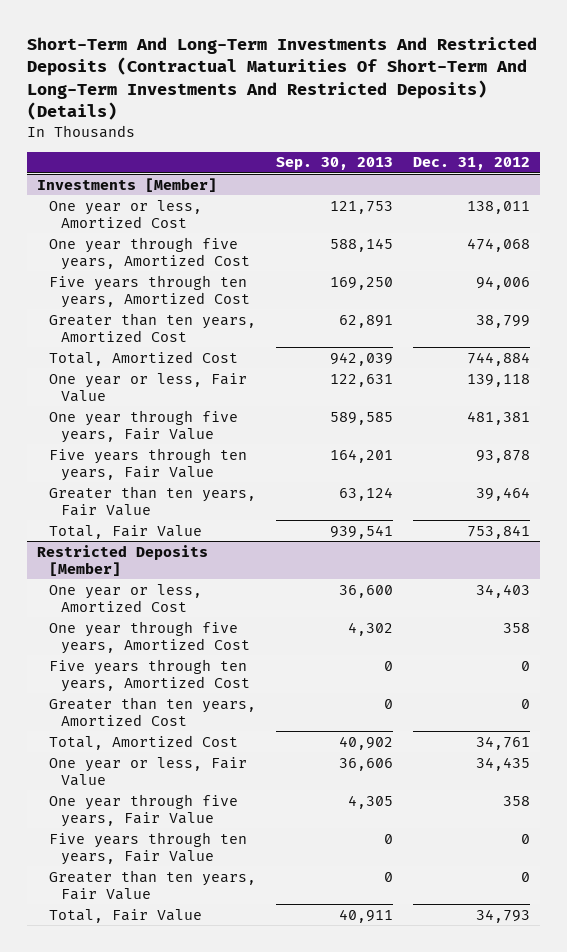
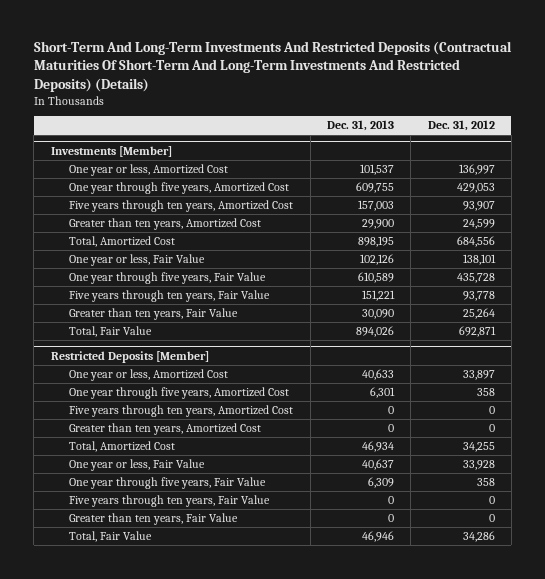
- | Sep. 30, 2013 | Dec. 31, 2012
+ | Dec. 31, 2013 | Dec. 31, 2012
@ Investments [Member]
- One year or less, Amortized Cost | 121,753 | 138,011
- One year through five years, Amortized Cost | 588,145 | 474,068
- Five years through ten years, Amortized Cost | 169,250 | 94,006
- Greater than ten years, Amortized Cost | 62,891 | 38,799
- Total, Amortized Cost | 942,039 | 744,884
- One year or less, Fair Value | 122,631 | 139,118
- One year through five years, Fair Value | 589,585 | 481,381
- Five years through ten years, Fair Value | 164,201 | 93,878
- Greater than ten years, Fair Value | 63,124 | 39,464
- Total, Fair Value | 939,541 | 753,841
+ One year or less, Amortized Cost | 101,537 | 136,997
+ One year through five years, Amortized Cost | 609,755 | 429,053
+ Five years through ten years, Amortized Cost | 157,003 | 93,907
+ Greater than ten years, Amortized Cost | 29,900 | 24,599
+ Total, Amortized Cost | 898,195 | 684,556
+ One year or less, Fair Value | 102,126 | 138,101
+ One year through five years, Fair Value | 610,589 | 435,728
+ Five years through ten years, Fair Value | 151,221 | 93,778
+ Greater than ten years, Fair Value | 30,090 | 25,264
+ Total, Fair Value | 894,026 | 692,871
@ Restricted Deposits [Member]
- One year or less, Amortized Cost | 36,600 | 34,403
+ One year or less, Amortized Cost | 40,633 | 33,897
- Total, Amortized Cost | 40,902 | 34,761
- One year or less, Fair Value | 36,606 | 34,435
+ Total, Amortized Cost | 46,934 | 34,255
+ One year or less, Fair Value | 40,637 | 33,928
- Total, Fair Value | 40,911 | 34,793
+ Total, Fair Value | 46,946 | 34,286

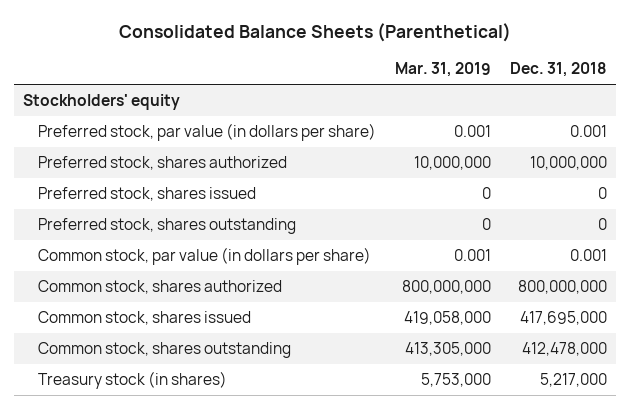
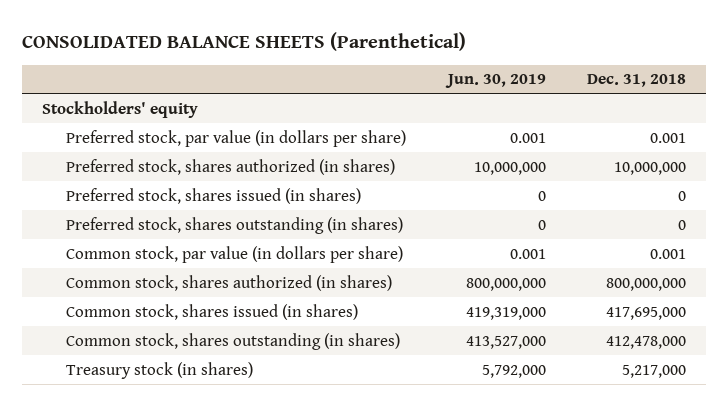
- Consolidated Balance Sheets (Parenthetical)
+ CONSOLIDATED BALANCE SHEETS (Parenthetical)
- | Mar. 31, 2019 | Dec. 31, 2018
+ | Jun. 30, 2019 | Dec. 31, 2018
- Preferred stock, shares authorized | 10,000,000 | 10,000,000
- Preferred stock, shares issued | 0 | 0
- Preferred stock, shares outstanding | 0 | 0
+ Preferred stock, shares authorized (in shares) | 10,000,000 | 10,000,000
+ Preferred stock, shares issued (in shares) | 0 | 0
+ Preferred stock, shares outstanding (in shares) | 0 | 0
- Common stock, shares authorized | 800,000,000 | 800,000,000
- Common stock, shares issued | 419,058,000 | 417,695,000
- Common stock, shares outstanding | 413,305,000 | 412,478,000
+ Common stock, shares authorized (in shares) | 800,000,000 | 800,000,000
+ Common stock, shares issued (in shares) | 419,319,000 | 417,695,000
+ Common stock, shares outstanding (in shares) | 413,527,000 | 412,478,000

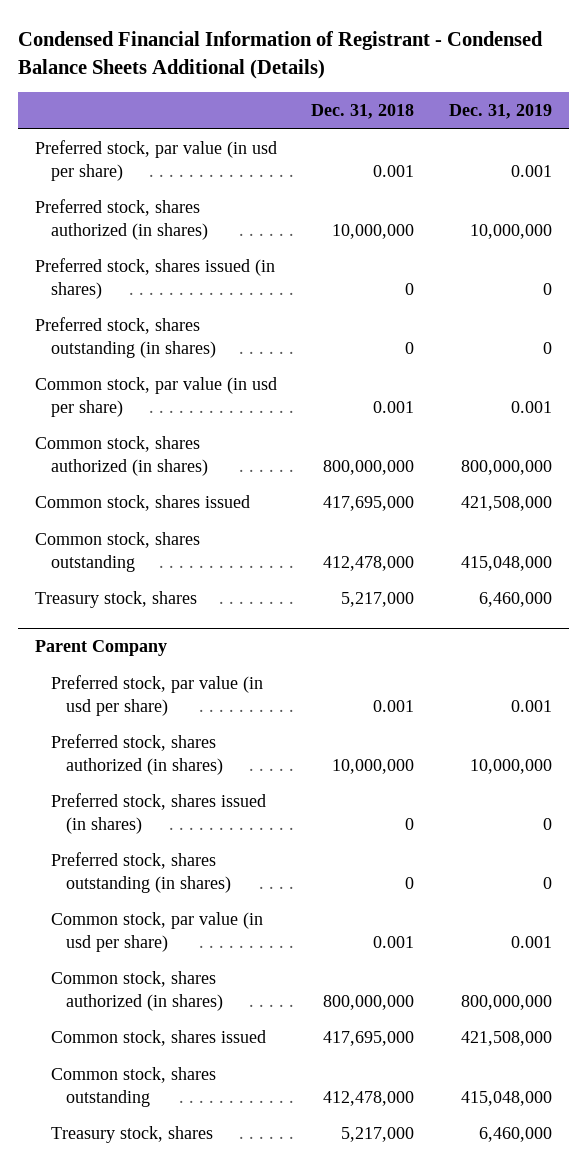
- CONSOLIDATED BALANCE SHEETS (Parenthetical)
+ Condensed Financial Information of Registrant - Condensed Balance Sheets Additional (Details)
- | Jun. 30, 2019 | Dec. 31, 2018
+ | Dec. 31, 2018 | Dec. 31, 2019
- Stockholders' equity
- Preferred stock, par value (in dollars per share) | 0.001 | 0.001
+ Preferred stock, par value (in usd per share) | 0.001 | 0.001
- Common stock, par value (in dollars per share) | 0.001 | 0.001
+ Common stock, par value (in usd per share) | 0.001 | 0.001
- Common stock, shares issued (in shares) | 419,319,000 | 417,695,000
- Common stock, shares outstanding (in shares) | 413,527,000 | 412,478,000
- Treasury stock (in shares) | 5,792,000 | 5,217,000
+ Common stock, shares issued | 417,695,000 | 421,508,000
+ Common stock, shares outstanding | 412,478,000 | 415,048,000
+ Treasury stock, shares | 5,217,000 | 6,460,000
+ Parent Company
+ Preferred stock, par value (in usd per share) | 0.001 | 0.001
+ Preferred stock, shares authorized (in shares) | 10,000,000 | 10,000,000
+ Preferred stock, shares issued (in shares) | 0 | 0
+ Preferred stock, shares outstanding (in shares) | 0 | 0
+ Common stock, par value (in usd per share) | 0.001 | 0.001
+ Common stock, shares authorized (in shares) | 800,000,000 | 800,000,000
+ Common stock, shares issued | 417,695,000 | 421,508,000
+ Common stock, shares outstanding | 412,478,000 | 415,048,000
+ Treasury stock, shares | 5,217,000 | 6,460,000

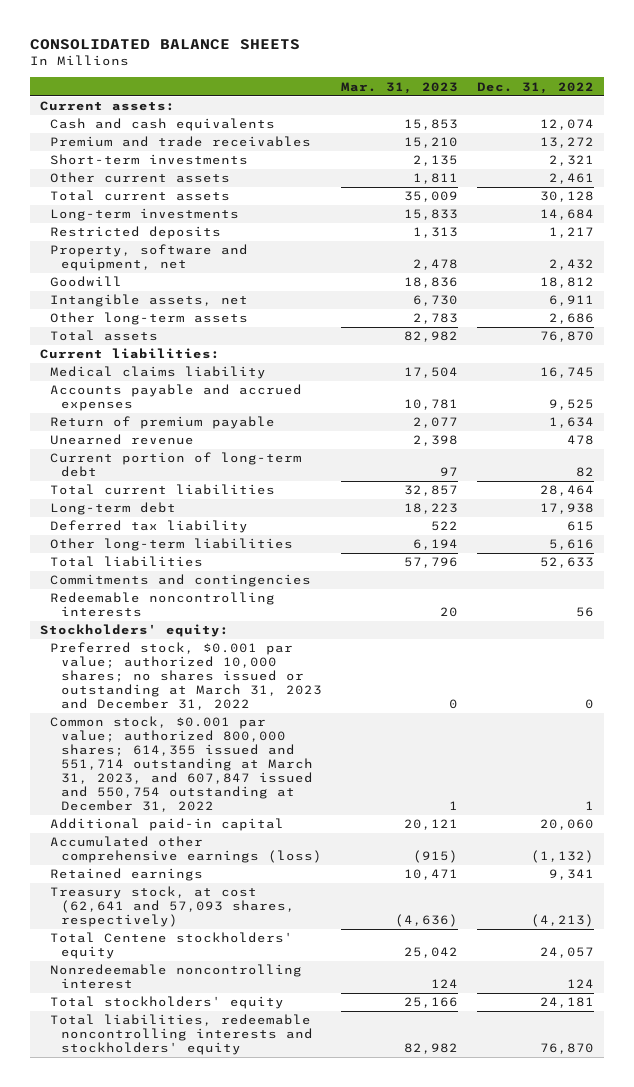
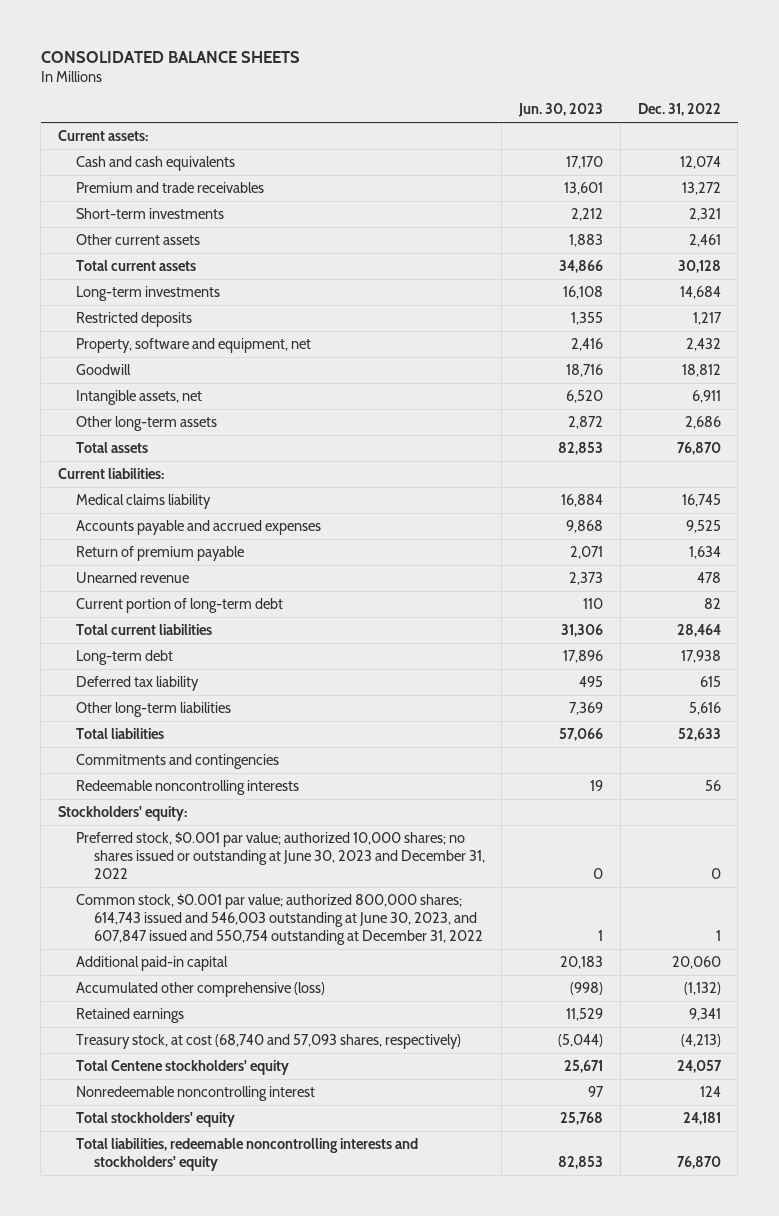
- | Mar. 31, 2023 | Dec. 31, 2022
+ | Jun. 30, 2023 | Dec. 31, 2022
- Preferred stock, $0.001 par value; authorized 10,000 shares; no shares issued or outstanding at March 31, 2023 and December 31, 2022 | 0 | 0
- Common stock, $0.001 par value; authorized 800,000 shares; 614,355 issued and 551,714 outstanding at March 31, 2023, and 607,847 issued and 550,754 outstanding at December 31, 2022 | 1 | 1
+ Preferred stock, $0.001 par value; authorized 10,000 shares; no shares issued or outstanding at June 30, 2023 and December 31, 2022 | 0 | 0
+ Common stock, $0.001 par value; authorized 800,000 shares; 614,743 issued and 546,003 outstanding at June 30, 2023, and 607,847 issued and 550,754 outstanding at December 31, 2022 | 1 | 1
- Accumulated other comprehensive earnings (loss) | (915) | (1,132)
+ Accumulated other comprehensive (loss) | (998) | (1,132)
- Treasury stock, at cost (62,641 and 57,093 shares, respectively) | (4,636) | (4,213)
+ Treasury stock, at cost (68,740 and 57,093 shares, respectively) | (5,044) | (4,213)

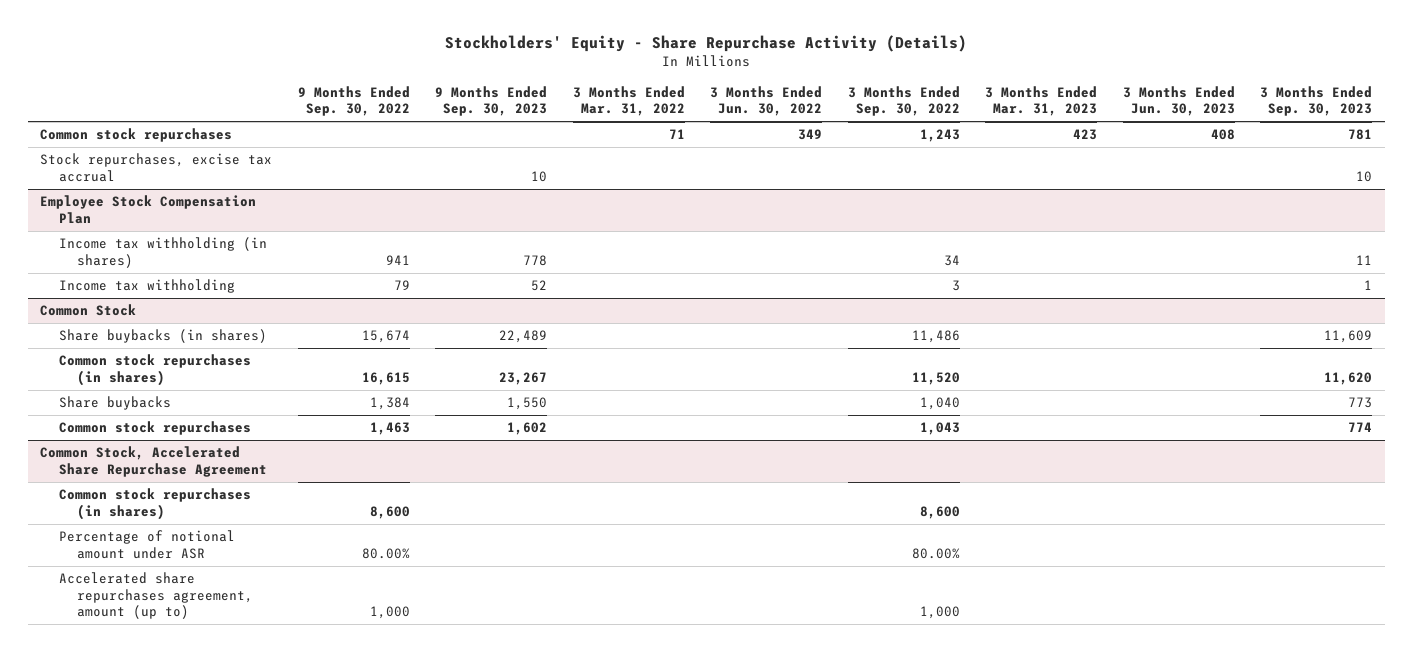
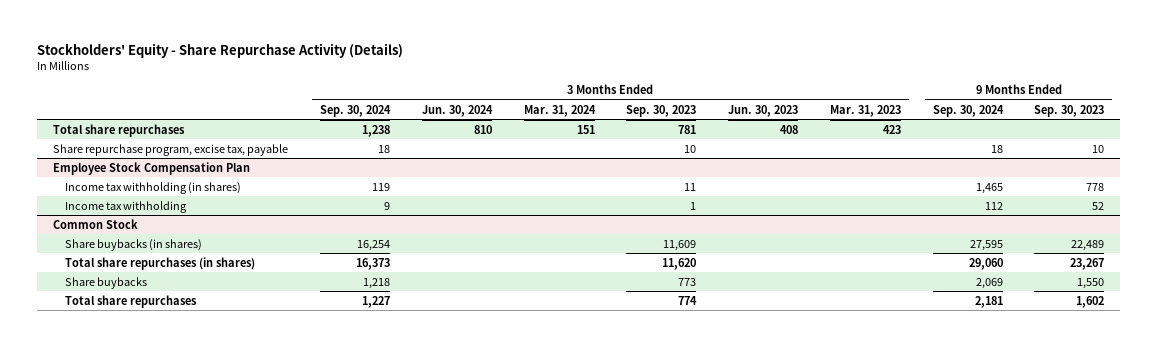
- | 9 Months Ended Sep. 30, 2022 | 9 Months Ended Sep. 30, 2023 | 3 Months Ended Mar. 31, 2022 | 3 Months Ended Jun. 30, 2022 | 3 Months Ended Sep. 30, 2022 | 3 Months Ended Mar. 31, 2023 | 3 Months Ended Jun. 30, 2023 | 3 Months Ended Sep. 30, 2023
+ | 3 Months Ended Sep. 30, 2024 | 3 Months Ended Jun. 30, 2024 | 3 Months Ended Mar. 31, 2024 | 3 Months Ended Sep. 30, 2023 | 3 Months Ended Jun. 30, 2023 | 3 Months Ended Mar. 31, 2023 | 9 Months Ended Sep. 30, 2024 | 9 Months Ended Sep. 30, 2023
- Common stock repurchases | | | 71 | 349 | 1,243 | 423 | 408 | 781
- Stock repurchases, excise tax accrual | | 10 | | | | | | 10
+ Total share repurchases | 1,238 | 810 | 151 | 781 | 408 | 423 | |
+ Share repurchase program, excise tax, payable | 18 | | | 10 | | | 18 | 10
@ Common Stock
- Common stock repurchases (in shares) | 16,615 | 23,267 | | | 11,520 | | | 11,620
+ Total share repurchases (in shares) | 16,373 | | | 11,620 | | | 29,060 | 23,267
- Common stock repurchases | 1,463 | 1,602 | | | 1,043 | | | 774
- Common Stock, Accelerated Share Repurchase Agreement
- Common stock repurchases (in shares) | 8,600 | | | | 8,600 | | |
- Percentage of notional amount under ASR | 80.00% | | | | 80.00% | | |
- Accelerated share repurchases agreement, amount (up to) | 1,000 | | | | 1,000 | | |
@ Common Stock
+ Total share repurchases | 1,227 | | | 774 | | | 2,181 | 1,602

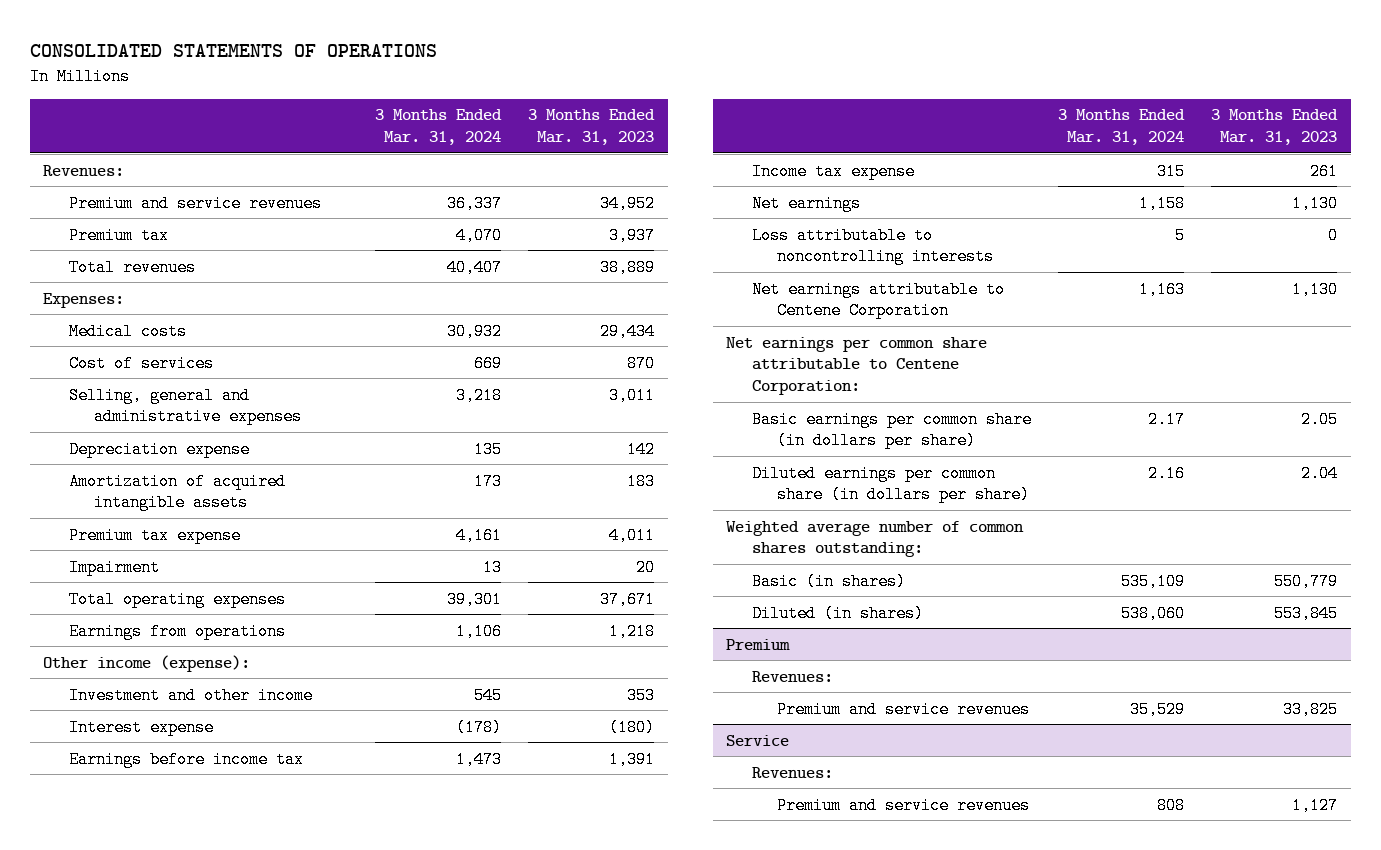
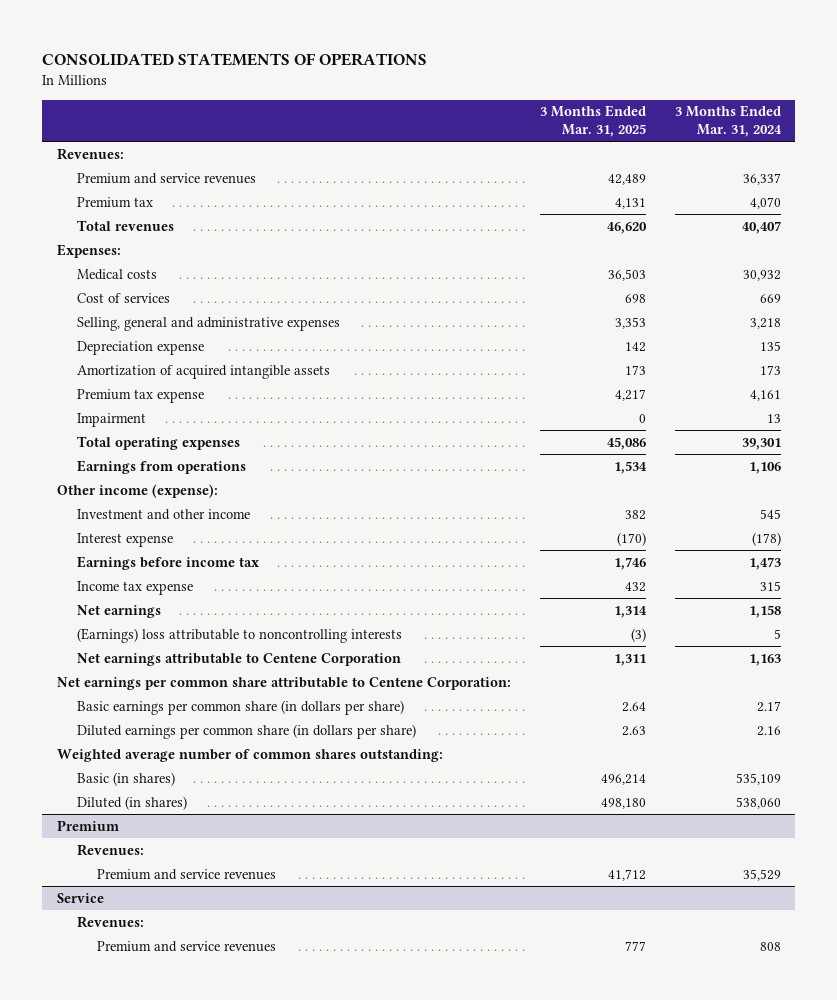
- | 3 Months Ended Mar. 31, 2024 | 3 Months Ended Mar. 31, 2023
+ | 3 Months Ended Mar. 31, 2025 | 3 Months Ended Mar. 31, 2024
- Loss attributable to noncontrolling interests | 5 | 0
+ (Earnings) loss attributable to noncontrolling interests | (3) | 5

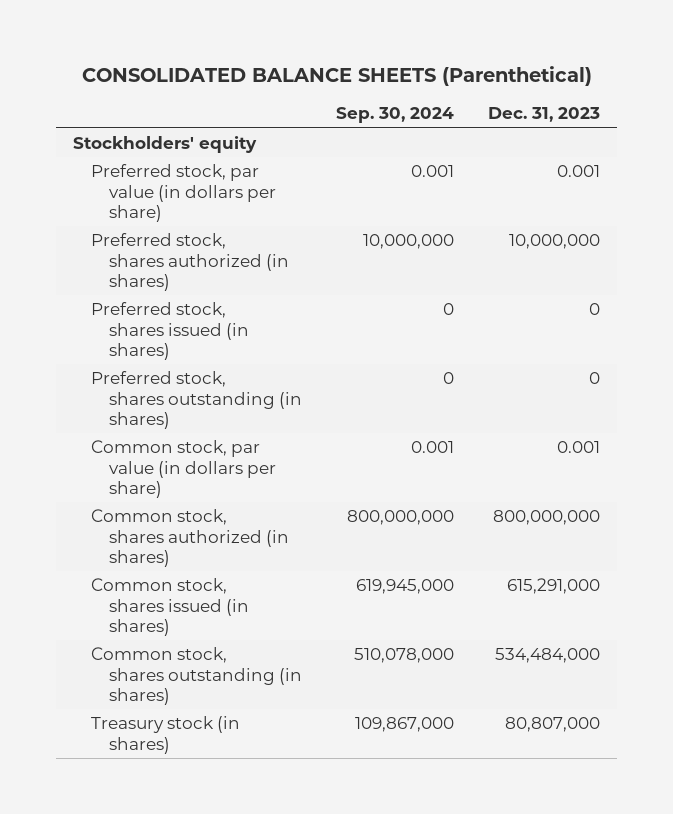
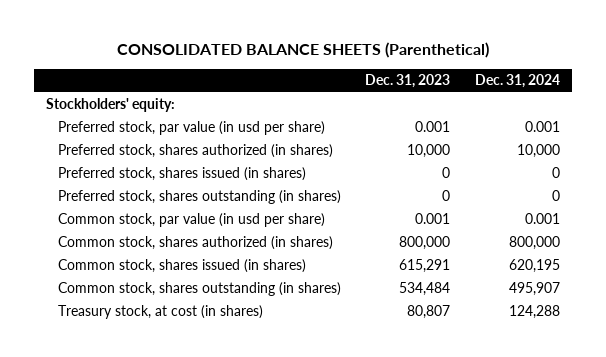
- | Sep. 30, 2024 | Dec. 31, 2023
+ | Dec. 31, 2023 | Dec. 31, 2024
- Stockholders' equity
- Preferred stock, par value (in dollars per share) | 0.001 | 0.001
- Preferred stock, shares authorized (in shares) | 10,000,000 | 10,000,000
+ Stockholders' equity:
+ Preferred stock, par value (in usd per share) | 0.001 | 0.001
+ Preferred stock, shares authorized (in shares) | 10,000 | 10,000
- Common stock, par value (in dollars per share) | 0.001 | 0.001
- Common stock, shares authorized (in shares) | 800,000,000 | 800,000,000
- Common stock, shares issued (in shares) | 619,945,000 | 615,291,000
- Common stock, shares outstanding (in shares) | 510,078,000 | 534,484,000
- Treasury stock (in shares) | 109,867,000 | 80,807,000
+ Common stock, par value (in usd per share) | 0.001 | 0.001
+ Common stock, shares authorized (in shares) | 800,000 | 800,000
+ Common stock, shares issued (in shares) | 615,291 | 620,195
+ Common stock, shares outstanding (in shares) | 534,484 | 495,907
+ Treasury stock, at cost (in shares) | 80,807 | 124,288

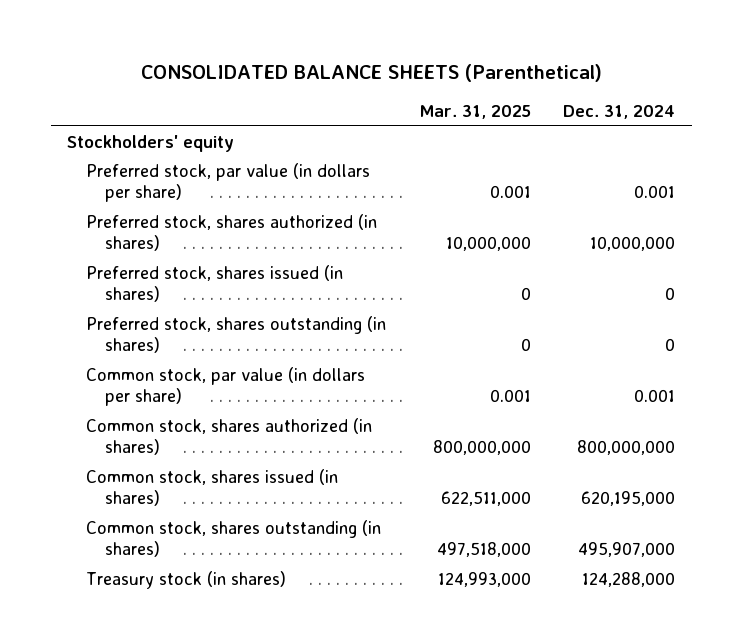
- | Dec. 31, 2023 | Dec. 31, 2024
+ | Mar. 31, 2025 | Dec. 31, 2024
- Stockholders' equity:
- Preferred stock, par value (in usd per share) | 0.001 | 0.001
- Preferred stock, shares authorized (in shares) | 10,000 | 10,000
+ Stockholders' equity
+ Preferred stock, par value (in dollars per share) | 0.001 | 0.001
+ Preferred stock, shares authorized (in shares) | 10,000,000 | 10,000,000
- Common stock, par value (in usd per share) | 0.001 | 0.001
- Common stock, shares authorized (in shares) | 800,000 | 800,000
- Common stock, shares issued (in shares) | 615,291 | 620,195
- Common stock, shares outstanding (in shares) | 534,484 | 495,907
- Treasury stock, at cost (in shares) | 80,807 | 124,288
+ Common stock, par value (in dollars per share) | 0.001 | 0.001
+ Common stock, shares authorized (in shares) | 800,000,000 | 800,000,000
+ Common stock, shares issued (in shares) | 622,511,000 | 620,195,000
+ Common stock, shares outstanding (in shares) | 497,518,000 | 495,907,000
+ Treasury stock (in shares) | 124,993,000 | 124,288,000

